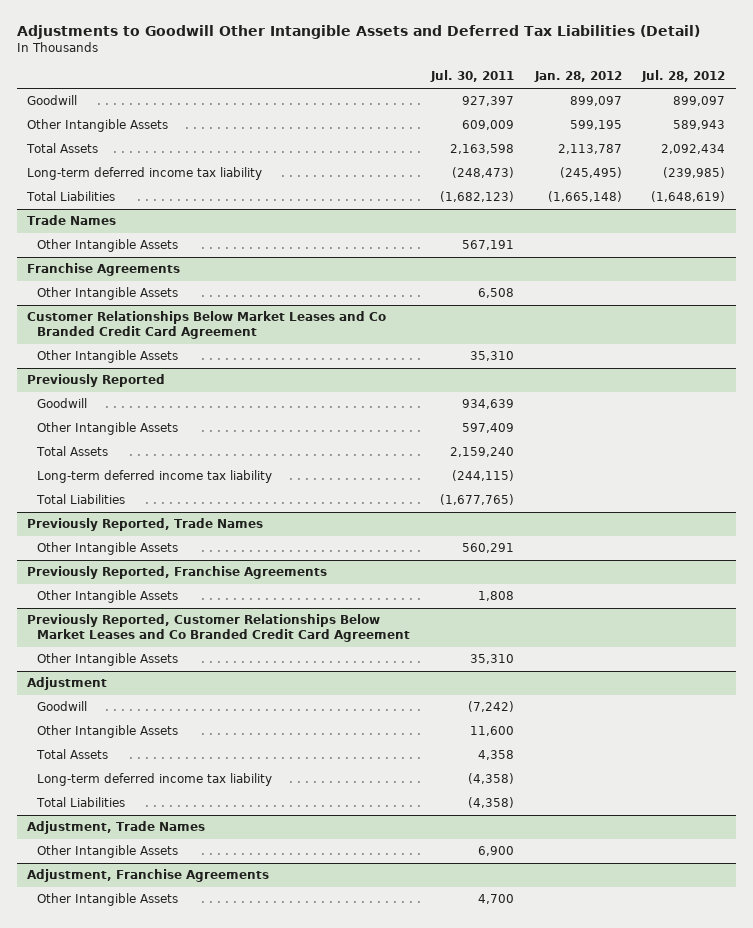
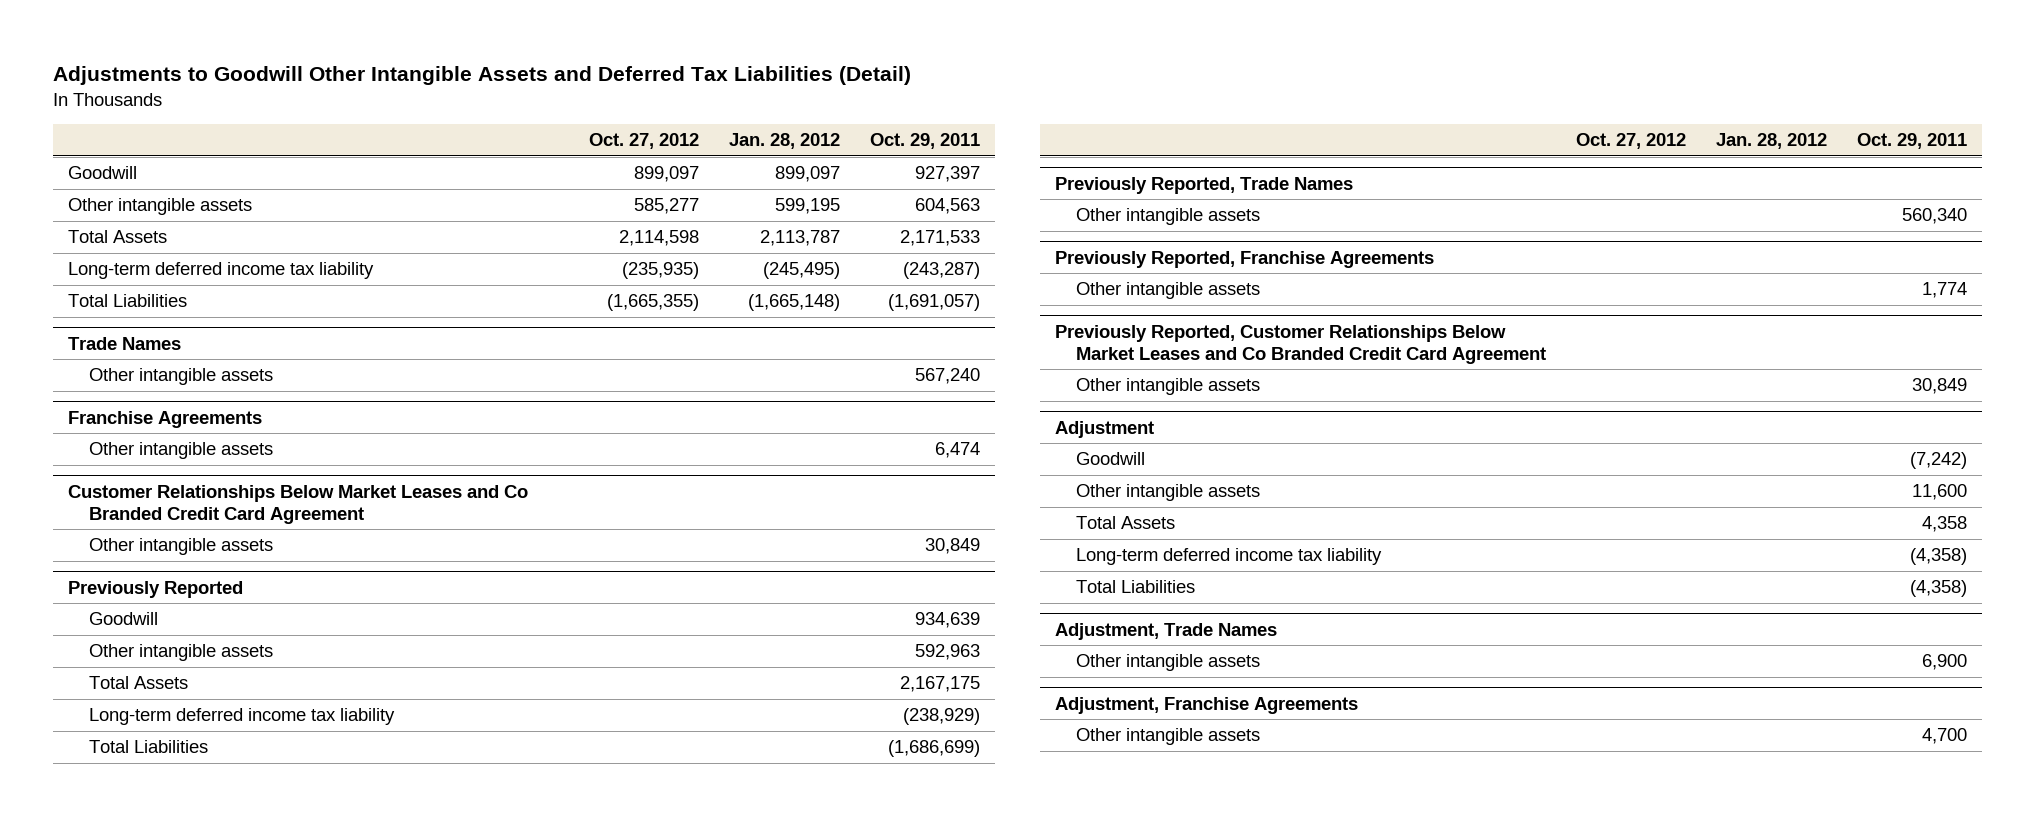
- | Jul. 30, 2011 | Jan. 28, 2012 | Jul. 28, 2012
+ | Oct. 27, 2012 | Jan. 28, 2012 | Oct. 29, 2011
- Other Intangible Assets | 609,009 | 599,195 | 589,943
+ Other intangible assets | 585,277 | 599,195 | 604,563
@ Trade Names
- Other Intangible Assets | 567,191 | |
+ Other intangible assets | | | 567,240
@ Franchise Agreements
- Other Intangible Assets | 6,508 | |
+ Other intangible assets | | | 6,474
@ Customer Relationships Below Market Leases and Co Branded Credit Card Agreement
- Other Intangible Assets | 35,310 | |
+ Other intangible assets | | | 30,849
@ Previously Reported
- Other Intangible Assets | 597,409 | |
+ Other intangible assets | | | 592,963
@ Previously Reported, Trade Names
- Other Intangible Assets | 560,291 | |
+ Other intangible assets | | | 560,340
@ Previously Reported, Franchise Agreements
- Other Intangible Assets | 1,808 | |
+ Other intangible assets | | | 1,774
@ Previously Reported, Customer Relationships Below Market Leases and Co Branded Credit Card Agreement
- Other Intangible Assets | 35,310 | |
+ Other intangible assets | | | 30,849
@ Adjustment
- Other Intangible Assets | 11,600 | |
+ Other intangible assets | | | 11,600
@ Adjustment, Trade Names
- Other Intangible Assets | 6,900 | |
+ Other intangible assets | | | 6,900
@ Adjustment, Franchise Agreements
- Other Intangible Assets | 4,700 | |
+ Other intangible assets | | | 4,700

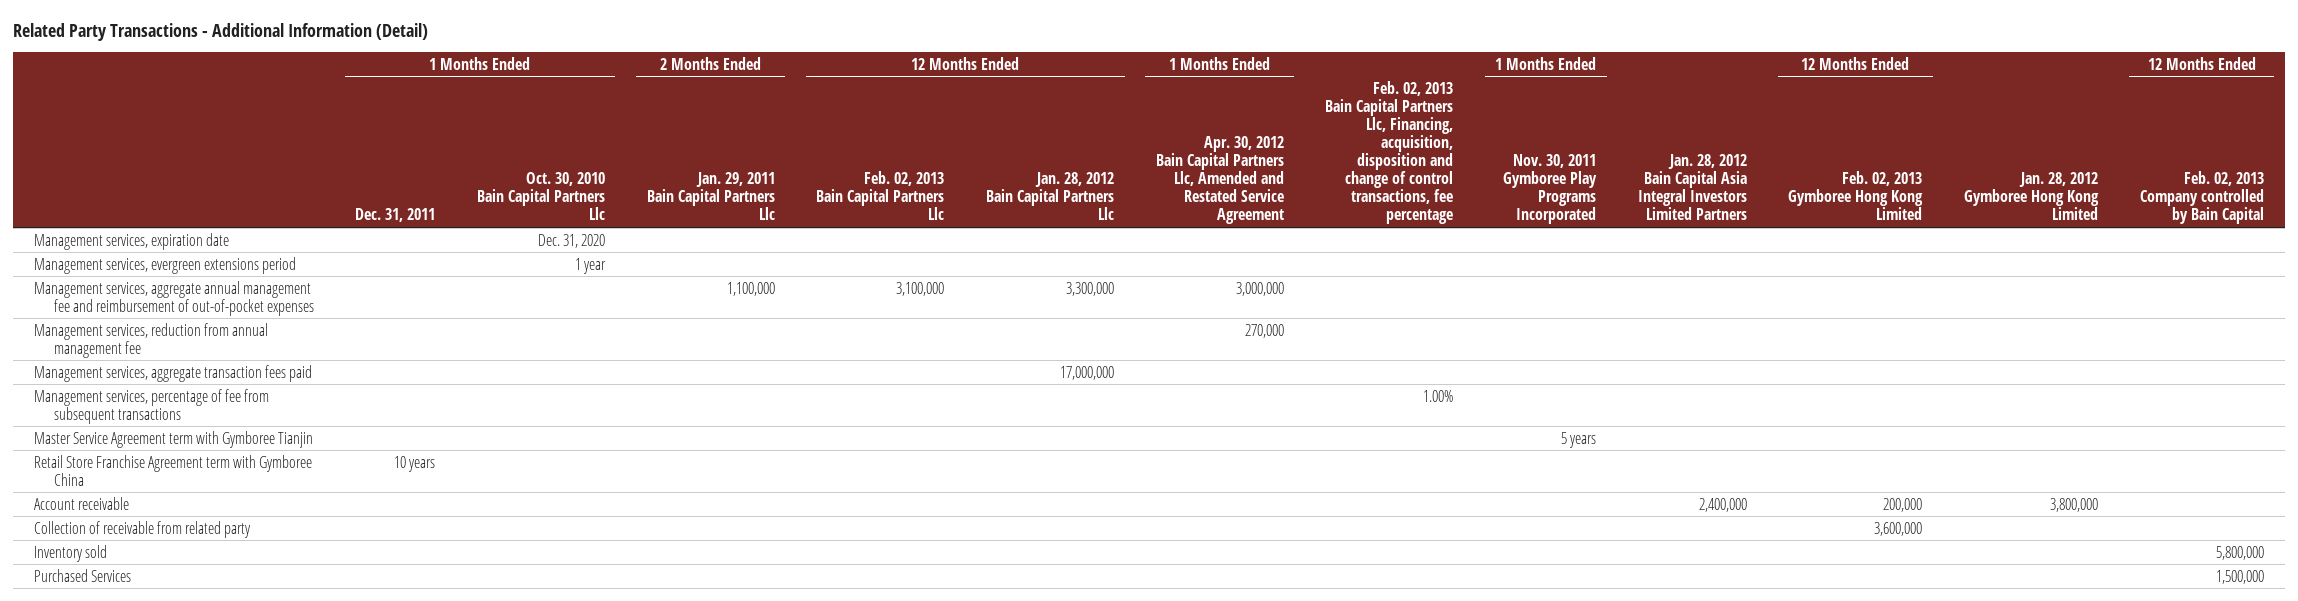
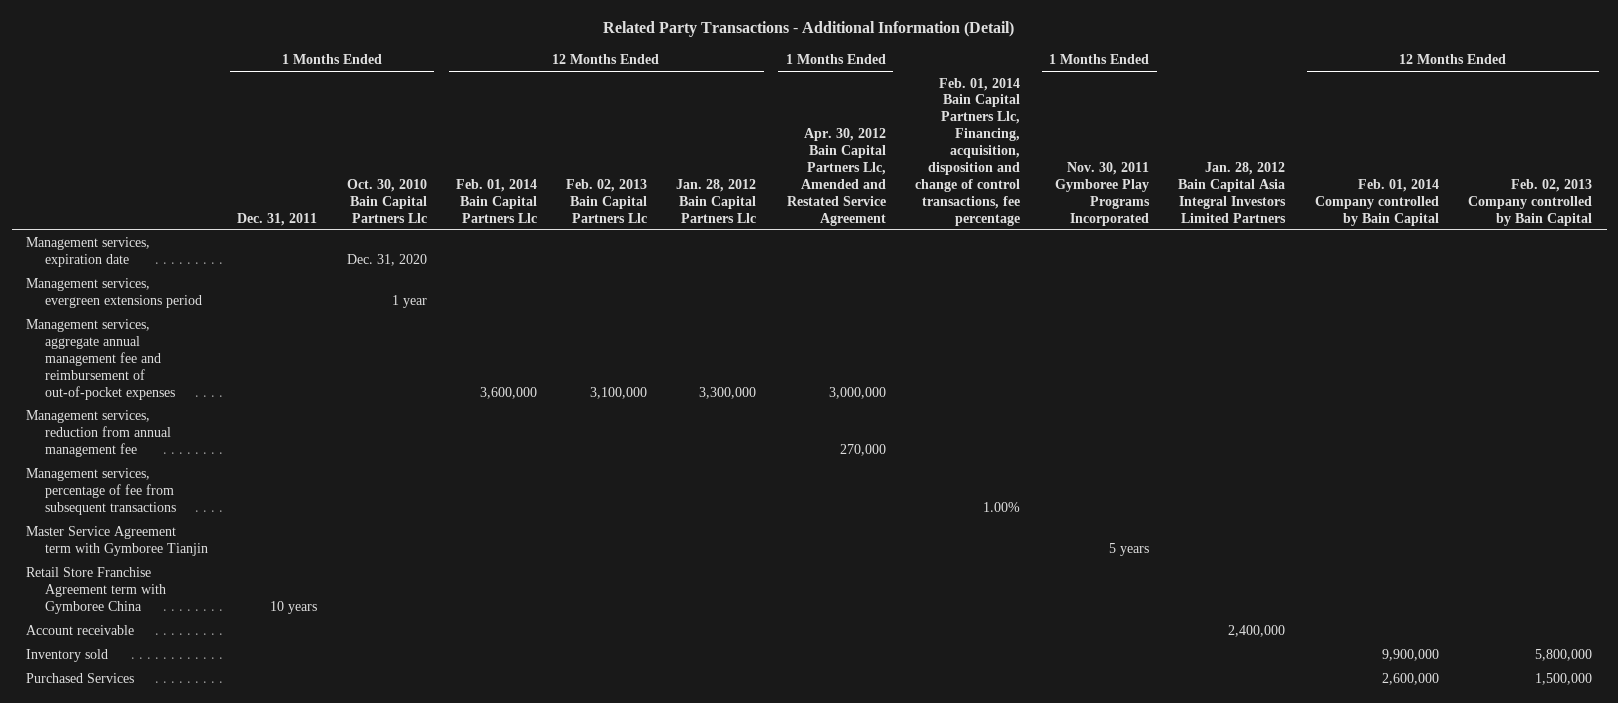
- | 1 Months Ended Dec. 31, 2011 | 1 Months Ended Oct. 30, 2010 Bain Capital Partners Llc | 2 Months Ended Jan. 29, 2011 Bain Capital Partners Llc | 12 Months Ended Feb. 02, 2013 Bain Capital Partners Llc | 12 Months Ended Jan. 28, 2012 Bain Capital Partners Llc | 1 Months Ended Apr. 30, 2012 Bain Capital Partners Llc, Amended and Restated Service Agreement | Feb. 02, 2013 Bain Capital Partners Llc, Financing, acquisition, disposition and change of control transactions, fee percentage | 1 Months Ended Nov. 30, 2011 Gymboree Play Programs Incorporated | Jan. 28, 2012 Bain Capital Asia Integral Investors Limited Partners | 12 Months Ended Feb. 02, 2013 Gymboree Hong Kong Limited | Jan. 28, 2012 Gymboree Hong Kong Limited | 12 Months Ended Feb. 02, 2013 Company controlled by Bain Capital
+ | 1 Months Ended Dec. 31, 2011 | 1 Months Ended Oct. 30, 2010 Bain Capital Partners Llc | 12 Months Ended Feb. 01, 2014 Bain Capital Partners Llc | 12 Months Ended Feb. 02, 2013 Bain Capital Partners Llc | 12 Months Ended Jan. 28, 2012 Bain Capital Partners Llc | 1 Months Ended Apr. 30, 2012 Bain Capital Partners Llc, Amended and Restated Service Agreement | Feb. 01, 2014 Bain Capital Partners Llc, Financing, acquisition, disposition and change of control transactions, fee percentage | 1 Months Ended Nov. 30, 2011 Gymboree Play Programs Incorporated | Jan. 28, 2012 Bain Capital Asia Integral Investors Limited Partners | 12 Months Ended Feb. 01, 2014 Company controlled by Bain Capital | 12 Months Ended Feb. 02, 2013 Company controlled by Bain Capital
- Management services, aggregate transaction fees paid | | | | | 17,000,000 | | | | | | |
- Collection of receivable from related party | | | | | | | | | | 3,600,000 | |

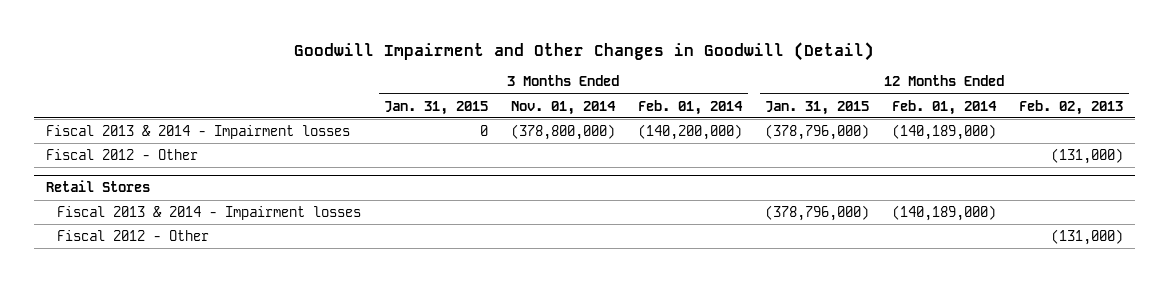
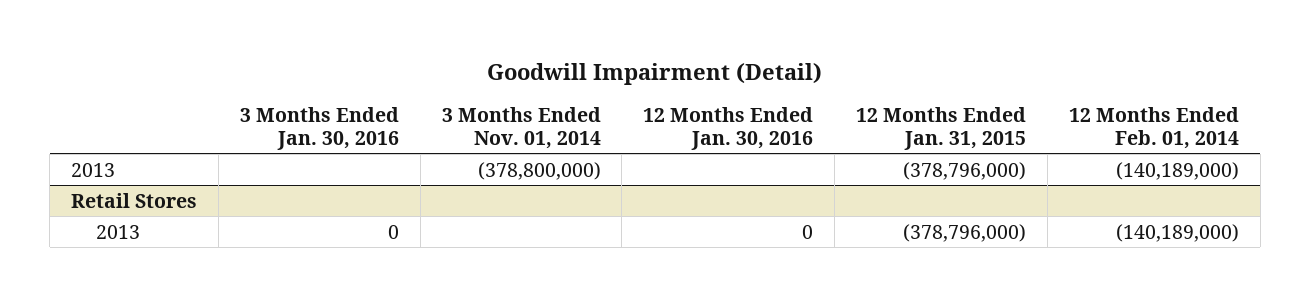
- Goodwill Impairment and Other Changes in Goodwill (Detail)
+ Goodwill Impairment (Detail)
- | 3 Months Ended Jan. 31, 2015 | 3 Months Ended Nov. 01, 2014 | 3 Months Ended Feb. 01, 2014 | 12 Months Ended Jan. 31, 2015 | 12 Months Ended Feb. 01, 2014 | 12 Months Ended Feb. 02, 2013
+ | 3 Months Ended Jan. 30, 2016 | 3 Months Ended Nov. 01, 2014 | 12 Months Ended Jan. 30, 2016 | 12 Months Ended Jan. 31, 2015 | 12 Months Ended Feb. 01, 2014
- Fiscal 2013 & 2014 - Impairment losses | 0 | (378,800,000) | (140,200,000) | (378,796,000) | (140,189,000) |
- Fiscal 2012 - Other | | | | | | (131,000)
+ 2013 | | (378,800,000) | | (378,796,000) | (140,189,000)
@ Retail Stores
- Fiscal 2013 & 2014 - Impairment losses | | | | (378,796,000) | (140,189,000) |
- Fiscal 2012 - Other | | | | | | (131,000)
+ 2013 | 0 | | 0 | (378,796,000) | (140,189,000)

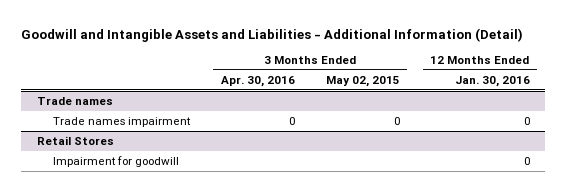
- Goodwill Impairment (Detail)
+ Goodwill and Intangible Assets and Liabilities - Additional Information (Detail)
- | 3 Months Ended Jan. 30, 2016 | 3 Months Ended Nov. 01, 2014 | 12 Months Ended Jan. 30, 2016 | 12 Months Ended Jan. 31, 2015 | 12 Months Ended Feb. 01, 2014
+ | 3 Months Ended Apr. 30, 2016 | 3 Months Ended May 02, 2015 | 12 Months Ended Jan. 30, 2016
- 2013 | | (378,800,000) | | (378,796,000) | (140,189,000)
+ Trade names
+ Trade names impairment | 0 | 0 | 0
@ Retail Stores
- 2013 | 0 | | 0 | (378,796,000) | (140,189,000)
+ Impairment for goodwill | | | 0

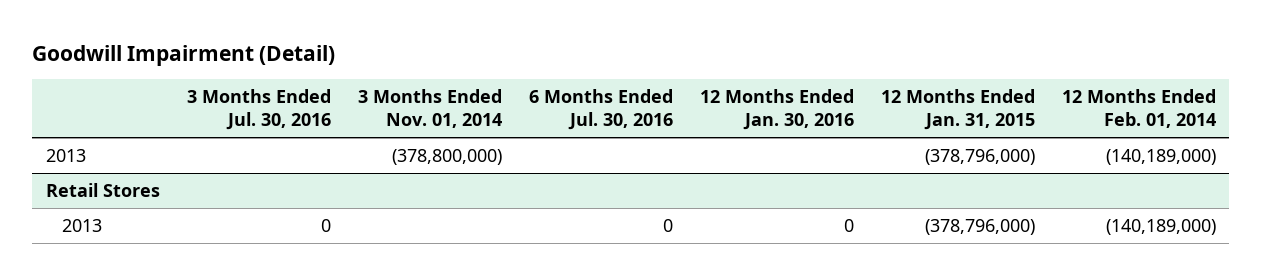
- Goodwill and Intangible Assets and Liabilities - Additional Information (Detail)
+ Goodwill Impairment (Detail)
- | 3 Months Ended Apr. 30, 2016 | 3 Months Ended May 02, 2015 | 12 Months Ended Jan. 30, 2016
+ | 3 Months Ended Jul. 30, 2016 | 3 Months Ended Nov. 01, 2014 | 6 Months Ended Jul. 30, 2016 | 12 Months Ended Jan. 30, 2016 | 12 Months Ended Jan. 31, 2015 | 12 Months Ended Feb. 01, 2014
- Trade names
- Trade names impairment | 0 | 0 | 0
+ 2013 | | (378,800,000) | | | (378,796,000) | (140,189,000)
@ Retail Stores
- Impairment for goodwill | | | 0
+ 2013 | 0 | | 0 | 0 | (378,796,000) | (140,189,000)

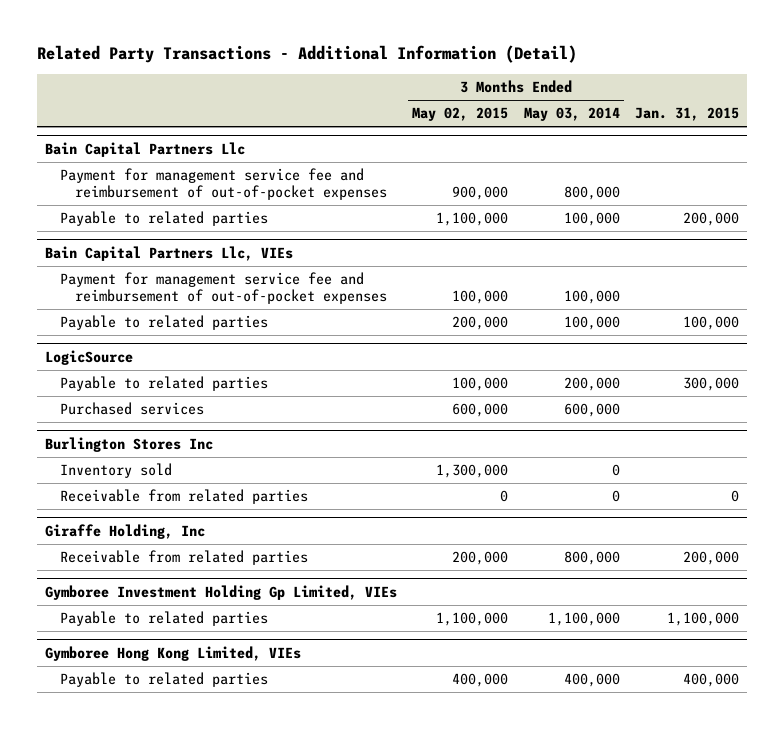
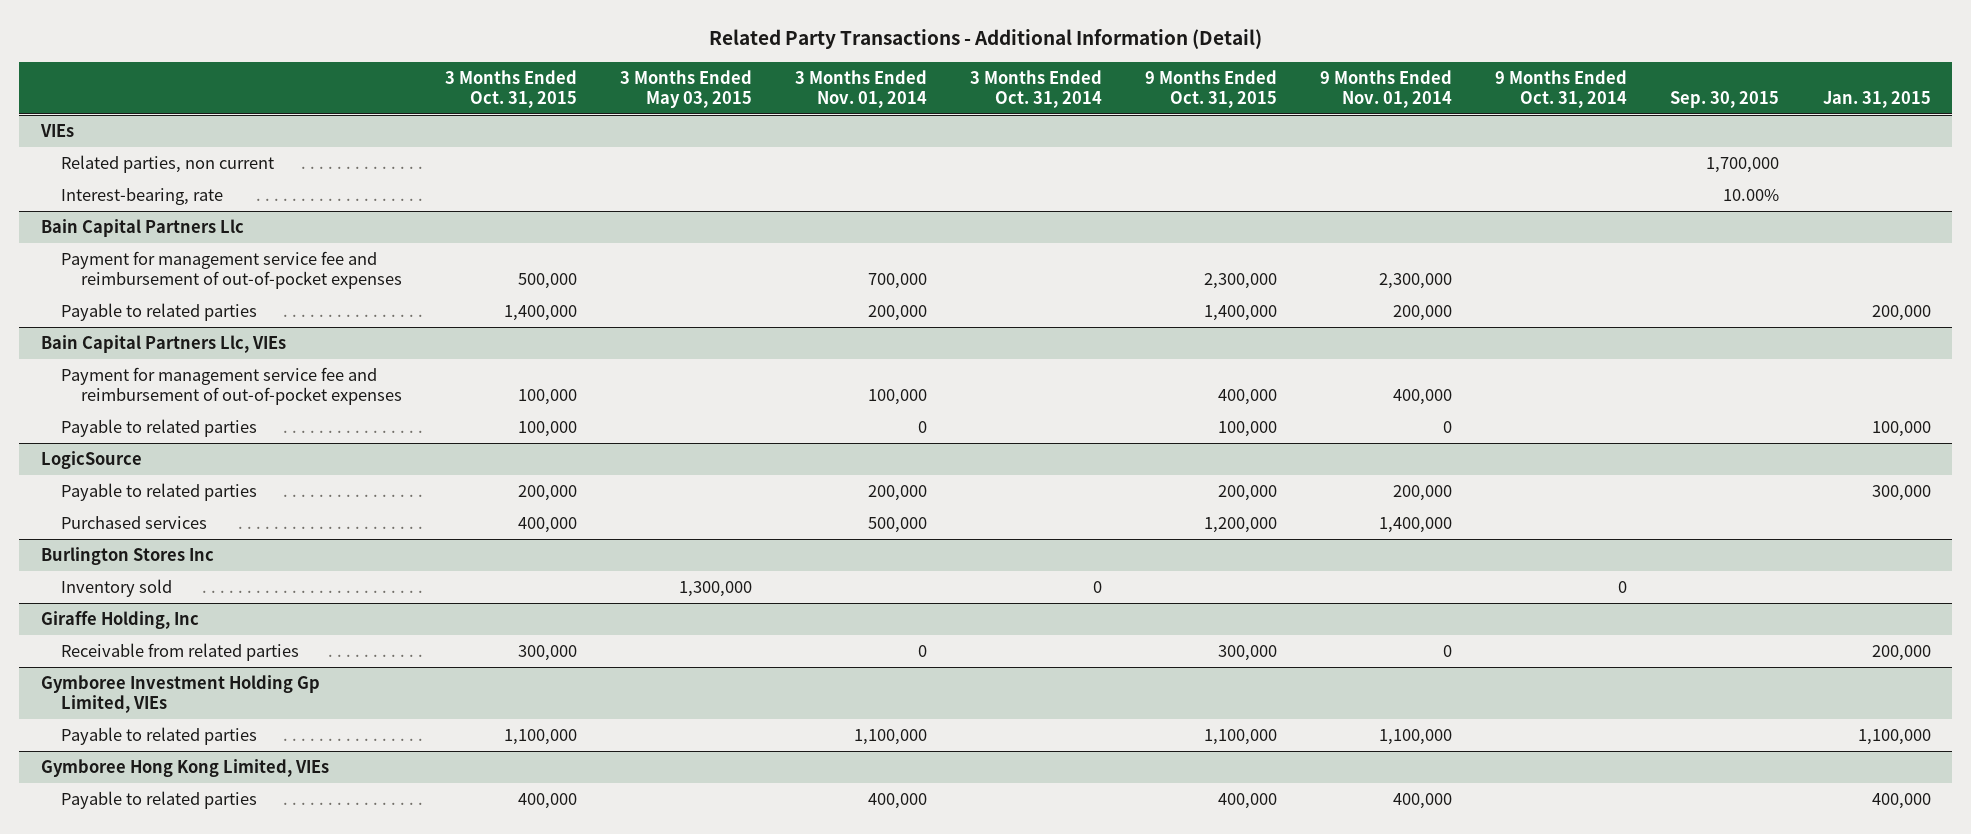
- | 3 Months Ended May 02, 2015 | 3 Months Ended May 03, 2014 | Jan. 31, 2015
+ | 3 Months Ended Oct. 31, 2015 | 3 Months Ended May 03, 2015 | 3 Months Ended Nov. 01, 2014 | 3 Months Ended Oct. 31, 2014 | 9 Months Ended Oct. 31, 2015 | 9 Months Ended Nov. 01, 2014 | 9 Months Ended Oct. 31, 2014 | Sep. 30, 2015 | Jan. 31, 2015
+ VIEs
+ Related parties, non current | | | | | | | | 1,700,000 |
+ Interest-bearing, rate | | | | | | | | 10.00% |
@ Burlington Stores Inc
- Receivable from related parties | 0 | 0 | 0

